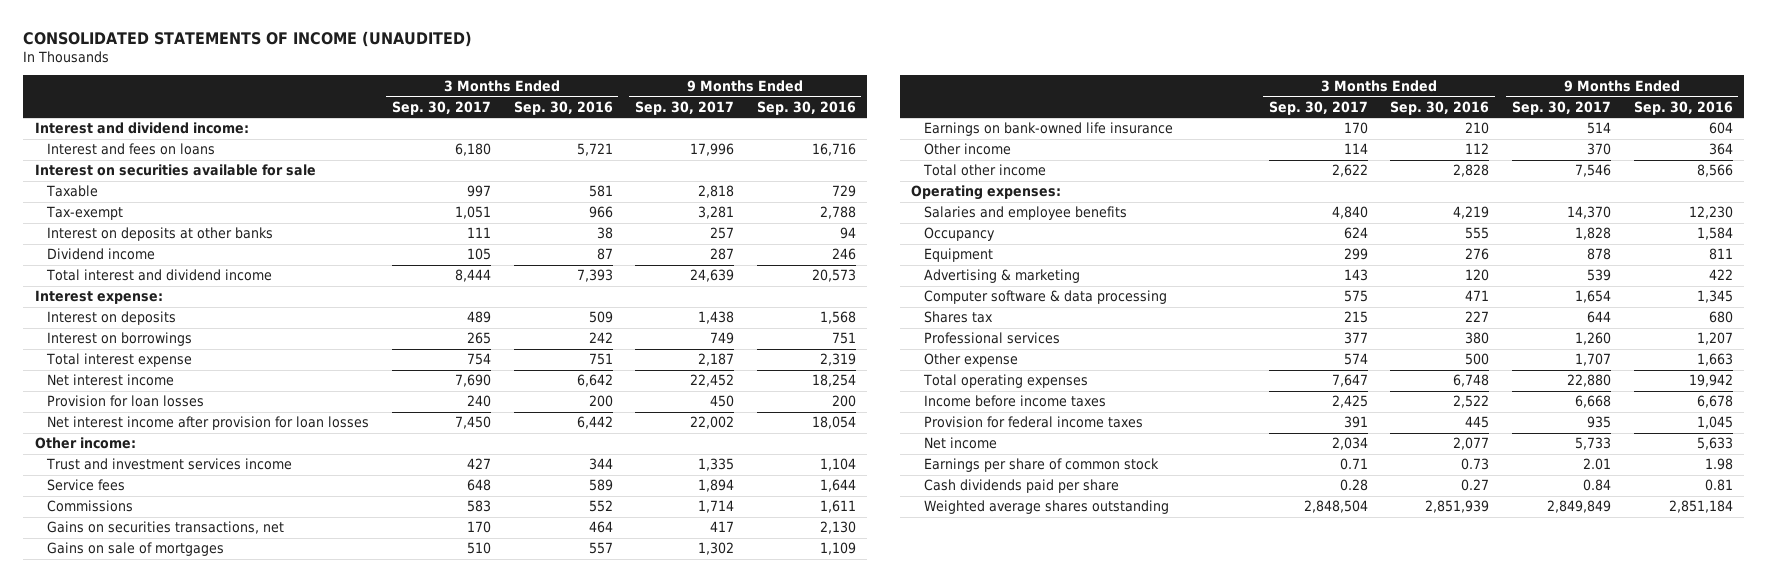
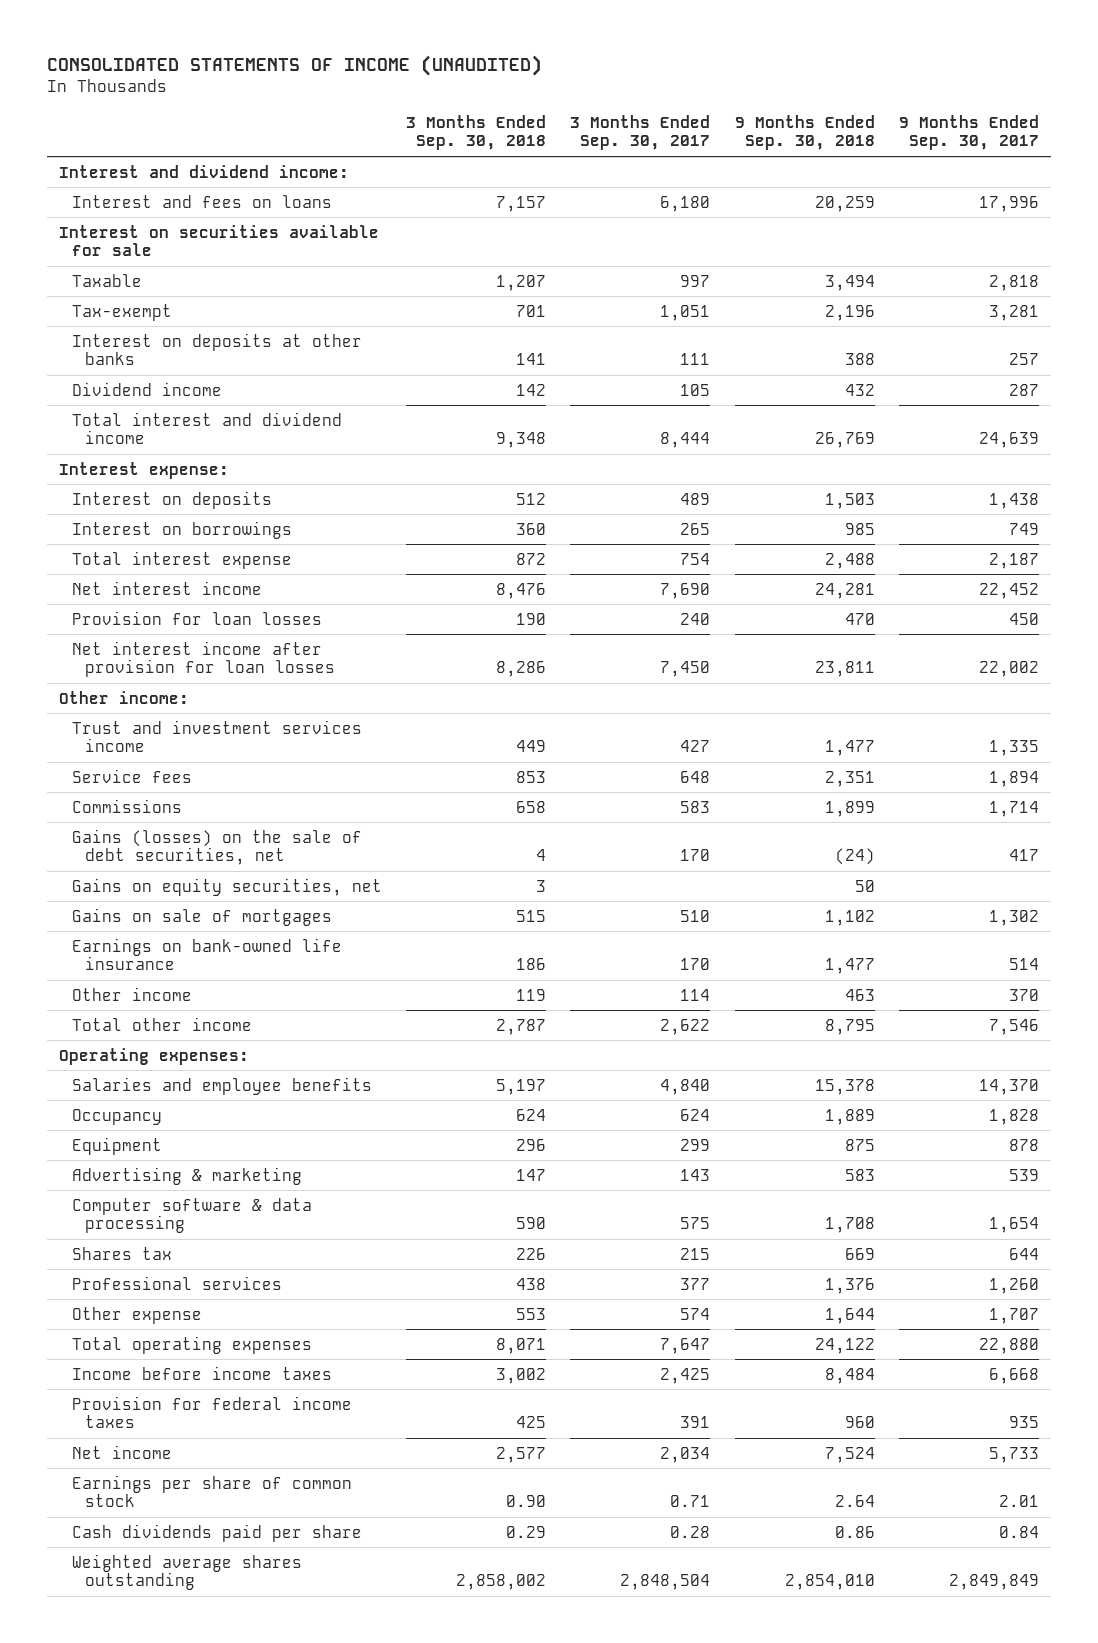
- | 3 Months Ended Sep. 30, 2017 | 3 Months Ended Sep. 30, 2016 | 9 Months Ended Sep. 30, 2017 | 9 Months Ended Sep. 30, 2016
+ | 3 Months Ended Sep. 30, 2018 | 3 Months Ended Sep. 30, 2017 | 9 Months Ended Sep. 30, 2018 | 9 Months Ended Sep. 30, 2017
- Gains on securities transactions, net | 170 | 464 | 417 | 2,130
+ Gains (losses) on the sale of debt securities, net | 4 | 170 | (24) | 417
+ Gains on equity securities, net | 3 | | 50 |

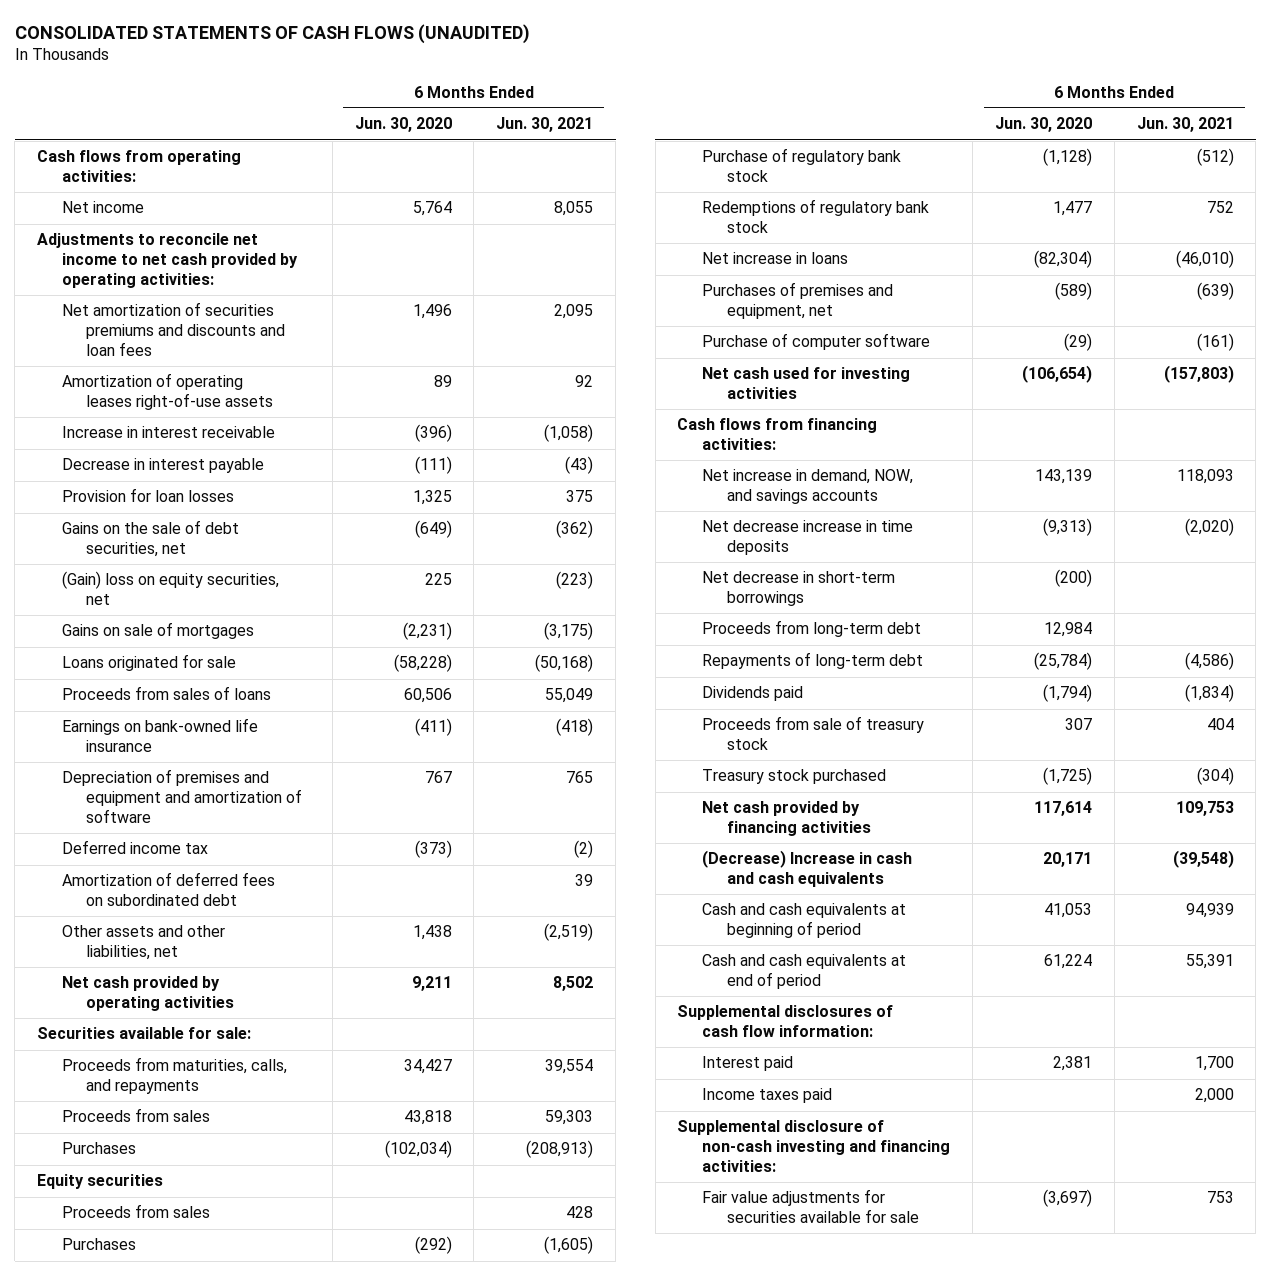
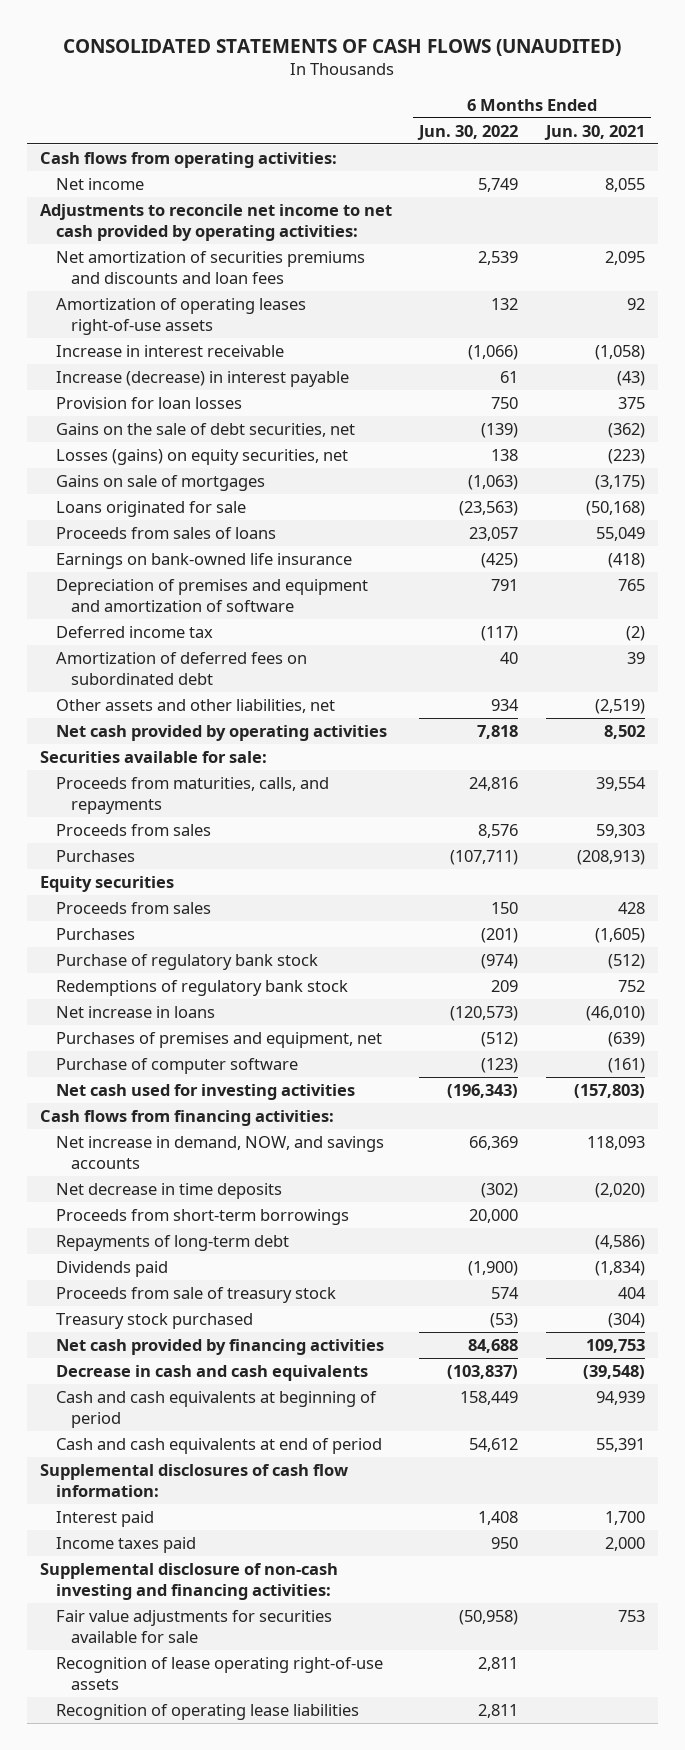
- | 6 Months Ended Jun. 30, 2020 | 6 Months Ended Jun. 30, 2021
+ | 6 Months Ended Jun. 30, 2022 | 6 Months Ended Jun. 30, 2021
- Decrease in interest payable | (111) | (43)
+ Increase (decrease) in interest payable | 61 | (43)
- (Gain) loss on equity securities, net | 225 | (223)
+ Losses (gains) on equity securities, net | 138 | (223)
- Net decrease increase in time deposits | (9,313) | (2,020)
- Net decrease in short-term borrowings | (200) |
- Proceeds from long-term debt | 12,984 |
+ Net decrease in time deposits | (302) | (2,020)
+ Proceeds from short-term borrowings | 20,000 |
- (Decrease) Increase in cash and cash equivalents | 20,171 | (39,548)
+ Decrease in cash and cash equivalents | (103,837) | (39,548)
+ Recognition of lease operating right-of-use assets | 2,811 |
+ Recognition of operating lease liabilities | 2,811 |

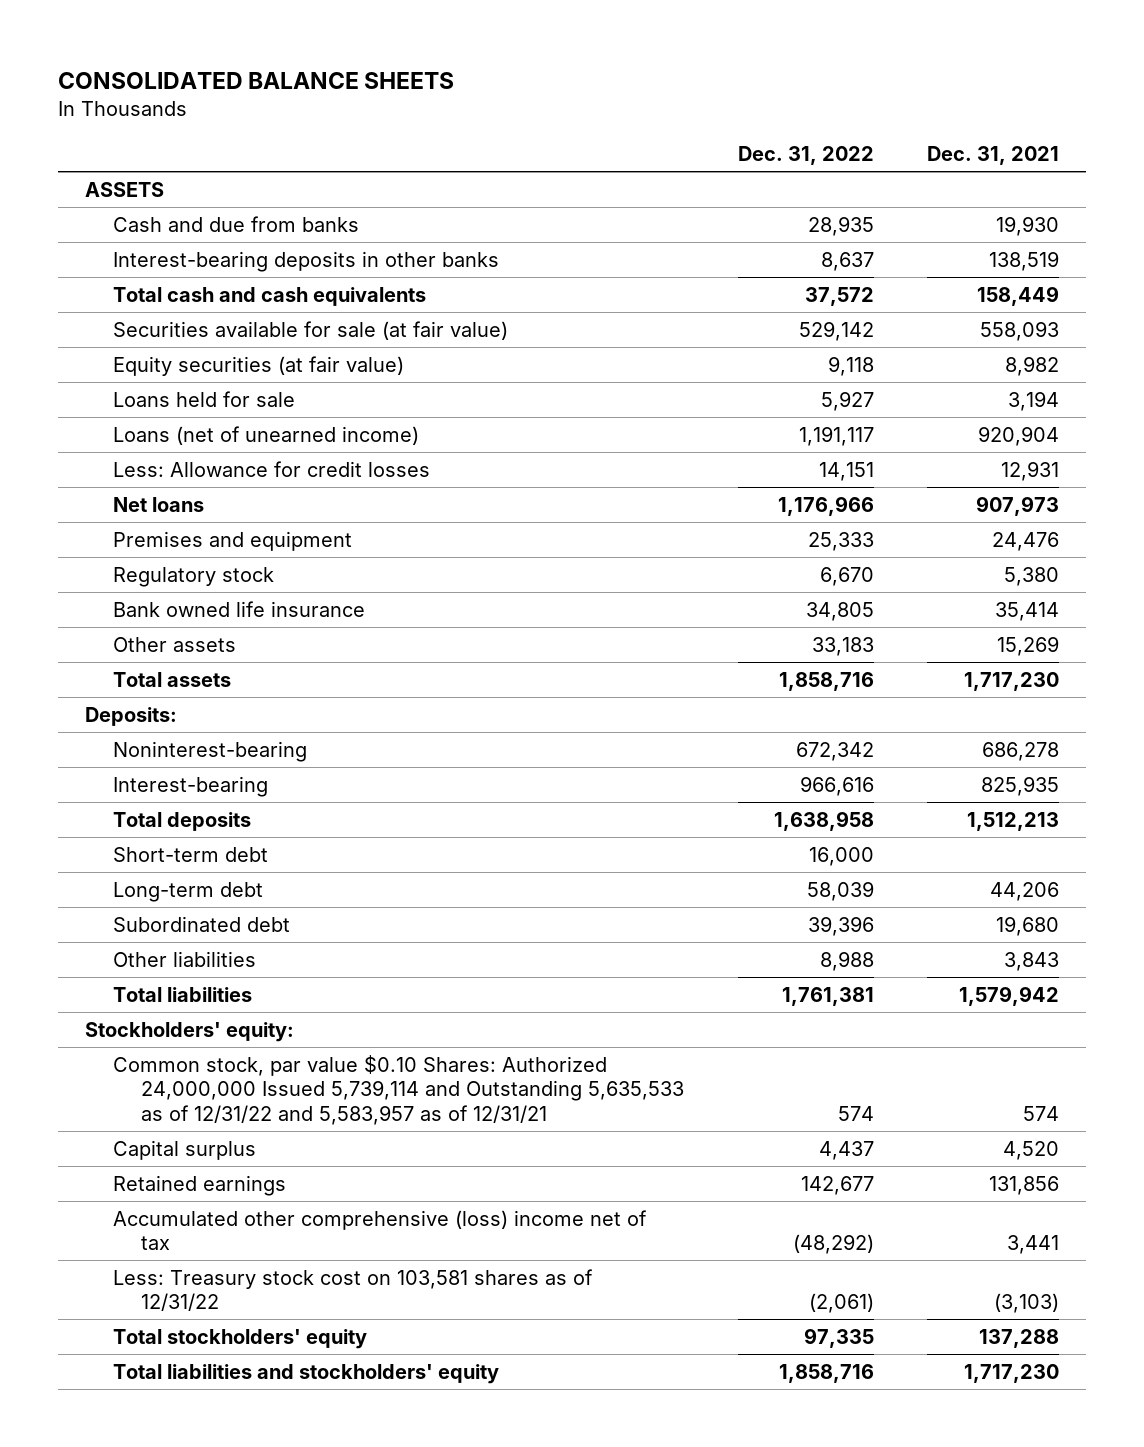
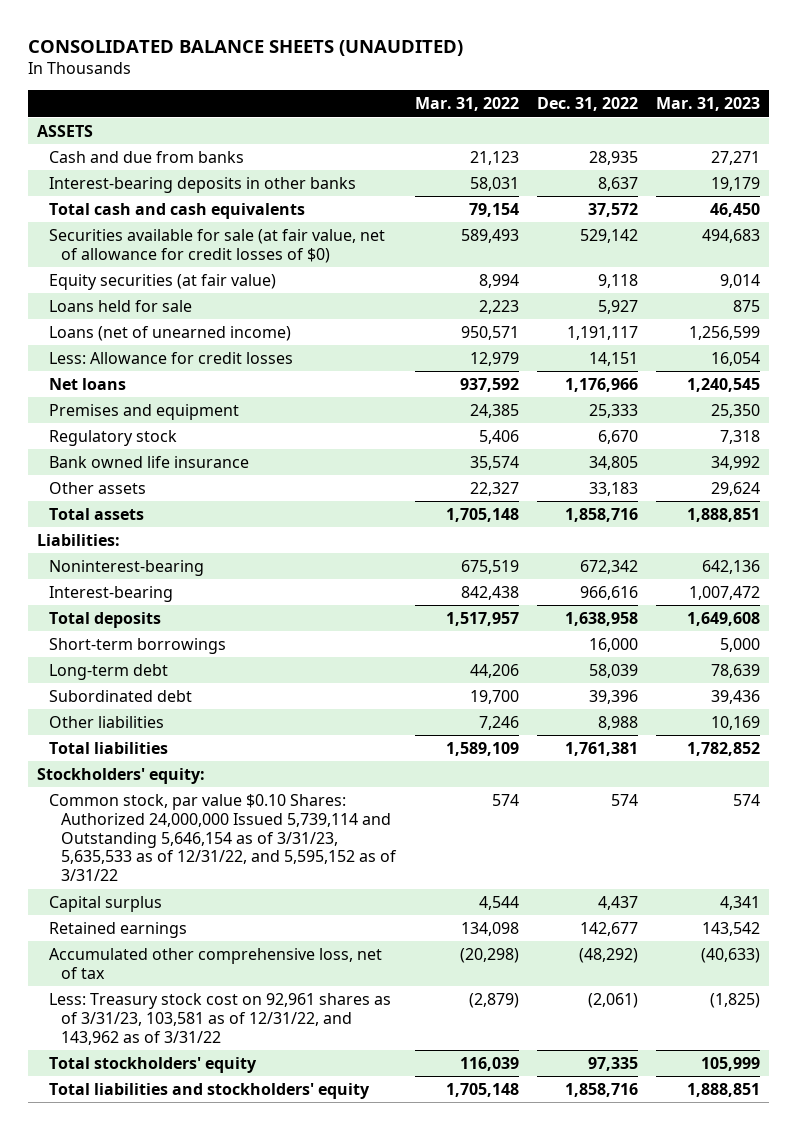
- CONSOLIDATED BALANCE SHEETS
+ CONSOLIDATED BALANCE SHEETS (UNAUDITED)
- | Dec. 31, 2022 | Dec. 31, 2021
+ | Mar. 31, 2022 | Dec. 31, 2022 | Mar. 31, 2023
- Securities available for sale (at fair value) | 529,142 | 558,093
+ Securities available for sale (at fair value, net of allowance for credit losses of $0) | 589,493 | 529,142 | 494,683
- Deposits:
+ Liabilities:
- Short-term debt | 16,000 |
+ Short-term borrowings | | 16,000 | 5,000
- Common stock, par value $0.10 Shares: Authorized 24,000,000 Issued 5,739,114 and Outstanding 5,635,533 as of 12/31/22 and 5,583,957 as of 12/31/21 | 574 | 574
+ Common stock, par value $0.10 Shares: Authorized 24,000,000 Issued 5,739,114 and Outstanding 5,646,154 as of 3/31/23, 5,635,533 as of 12/31/22, and 5,595,152 as of 3/31/22 | 574 | 574 | 574
- Accumulated other comprehensive (loss) income net of tax | (48,292) | 3,441
- Less: Treasury stock cost on 103,581 shares as of 12/31/22 | (2,061) | (3,103)
+ Accumulated other comprehensive loss, net of tax | (20,298) | (48,292) | (40,633)
+ Less: Treasury stock cost on 92,961 shares as of 3/31/23, 103,581 as of 12/31/22, and 143,962 as of 3/31/22 | (2,879) | (2,061) | (1,825)

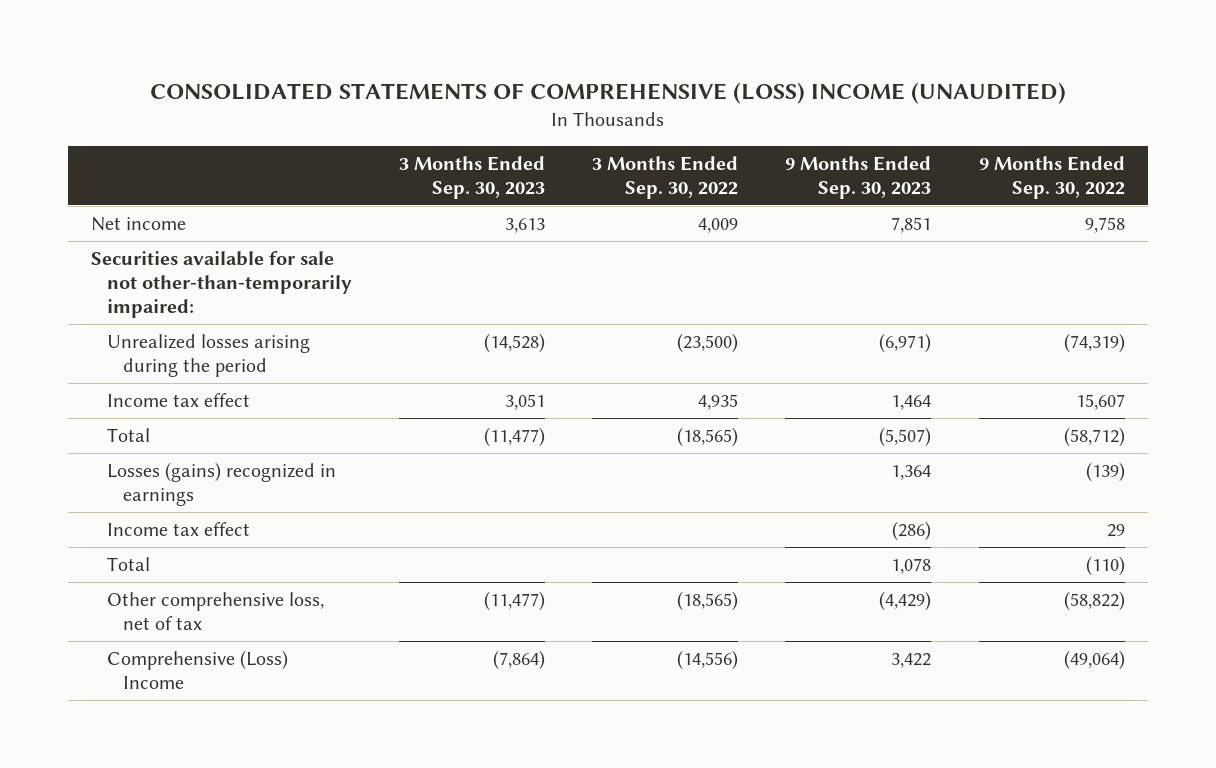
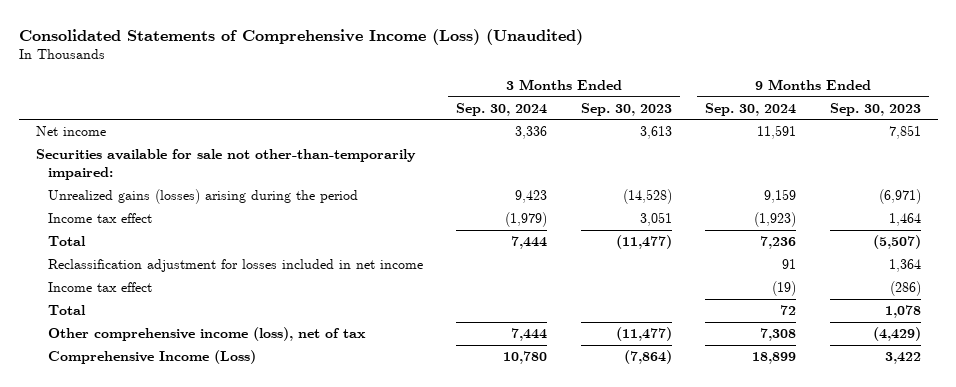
- CONSOLIDATED STATEMENTS OF COMPREHENSIVE (LOSS) INCOME (UNAUDITED)
+ Consolidated Statements of Comprehensive Income (Loss) (Unaudited)
- | 3 Months Ended Sep. 30, 2023 | 3 Months Ended Sep. 30, 2022 | 9 Months Ended Sep. 30, 2023 | 9 Months Ended Sep. 30, 2022
+ | 3 Months Ended Sep. 30, 2024 | 3 Months Ended Sep. 30, 2023 | 9 Months Ended Sep. 30, 2024 | 9 Months Ended Sep. 30, 2023
- Unrealized losses arising during the period | (14,528) | (23,500) | (6,971) | (74,319)
+ Unrealized gains (losses) arising during the period | 9,423 | (14,528) | 9,159 | (6,971)
- Losses (gains) recognized in earnings | | | 1,364 | (139)
+ Reclassification adjustment for losses included in net income | | | 91 | 1,364
- Other comprehensive loss, net of tax | (11,477) | (18,565) | (4,429) | (58,822)
- Comprehensive (Loss) Income | (7,864) | (14,556) | 3,422 | (49,064)
+ Other comprehensive income (loss), net of tax | 7,444 | (11,477) | 7,308 | (4,429)
+ Comprehensive Income (Loss) | 10,780 | (7,864) | 18,899 | 3,422

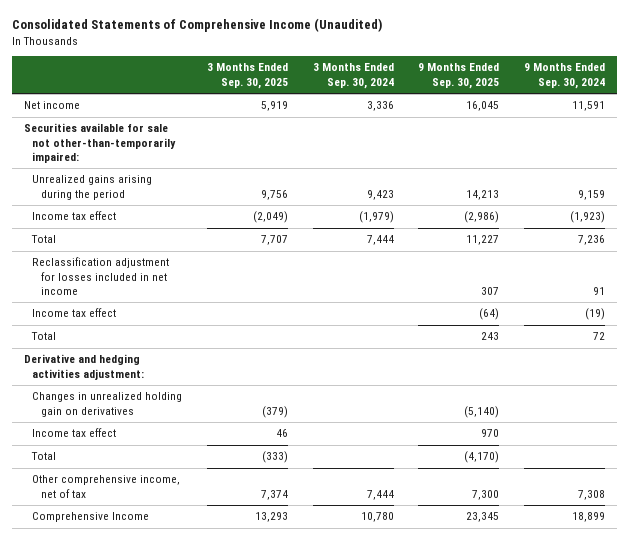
- Consolidated Statements of Comprehensive Income (Loss) (Unaudited)
+ Consolidated Statements of Comprehensive Income (Unaudited)
- | 3 Months Ended Sep. 30, 2024 | 3 Months Ended Sep. 30, 2023 | 9 Months Ended Sep. 30, 2024 | 9 Months Ended Sep. 30, 2023
+ | 3 Months Ended Sep. 30, 2025 | 3 Months Ended Sep. 30, 2024 | 9 Months Ended Sep. 30, 2025 | 9 Months Ended Sep. 30, 2024
- Unrealized gains (losses) arising during the period | 9,423 | (14,528) | 9,159 | (6,971)
+ Unrealized gains arising during the period | 9,756 | 9,423 | 14,213 | 9,159
- Other comprehensive income (loss), net of tax | 7,444 | (11,477) | 7,308 | (4,429)
- Comprehensive Income (Loss) | 10,780 | (7,864) | 18,899 | 3,422
+ Derivative and hedging activities adjustment:
+ Changes in unrealized holding gain on derivatives | (379) | | (5,140) |
+ Income tax effect | 46 | | 970 |
+ Total | (333) | | (4,170) |
+ Other comprehensive income, net of tax | 7,374 | 7,444 | 7,300 | 7,308
+ Comprehensive Income | 13,293 | 10,780 | 23,345 | 18,899

